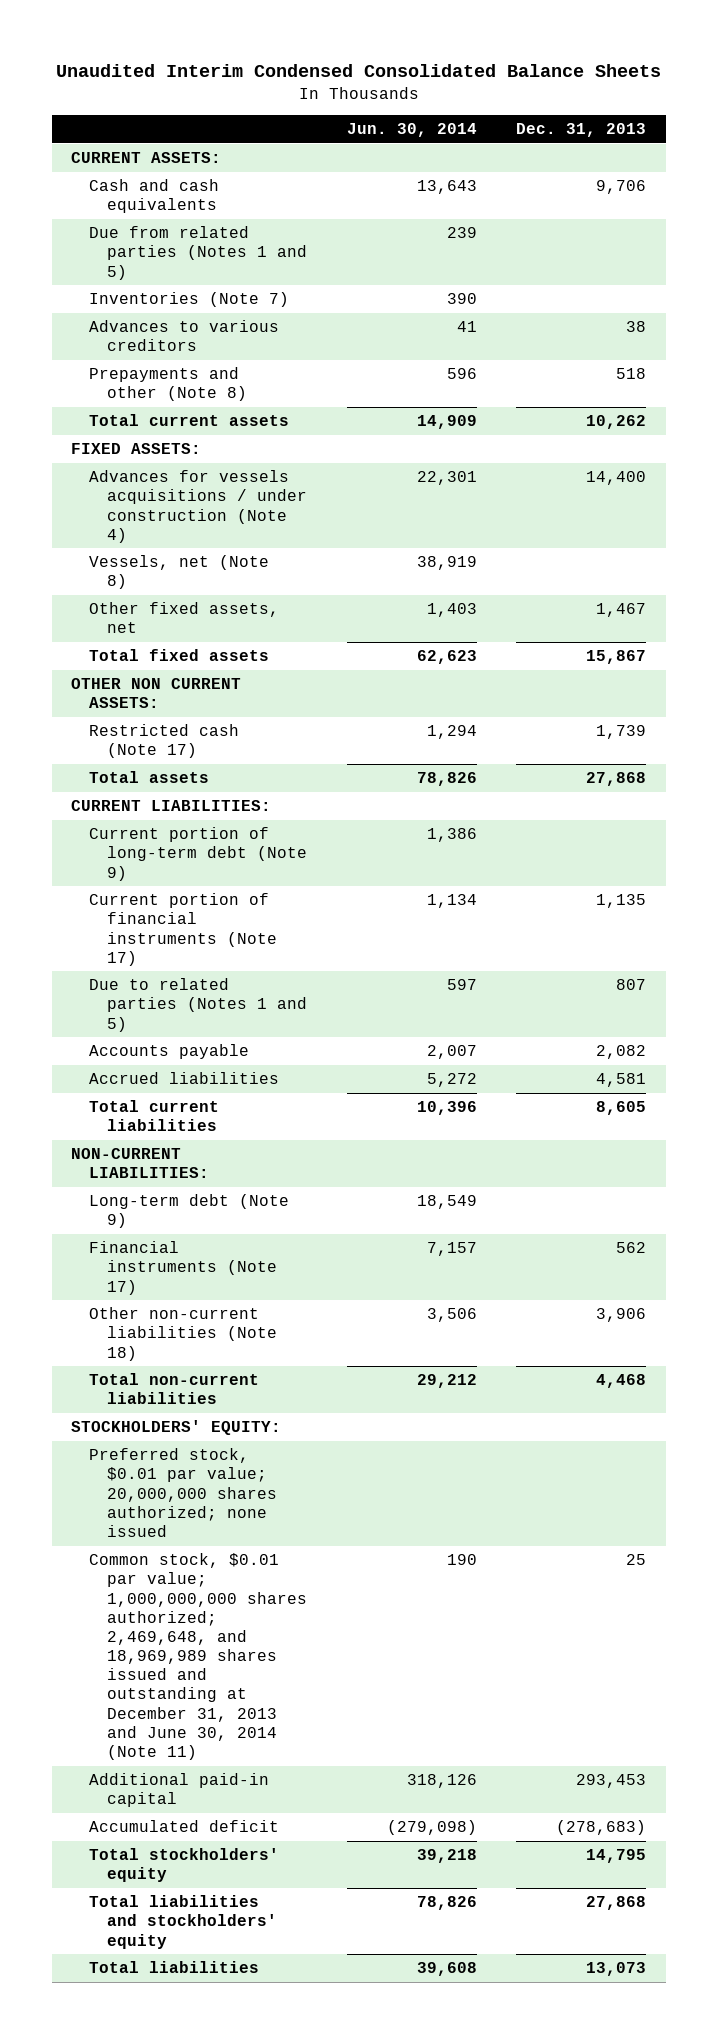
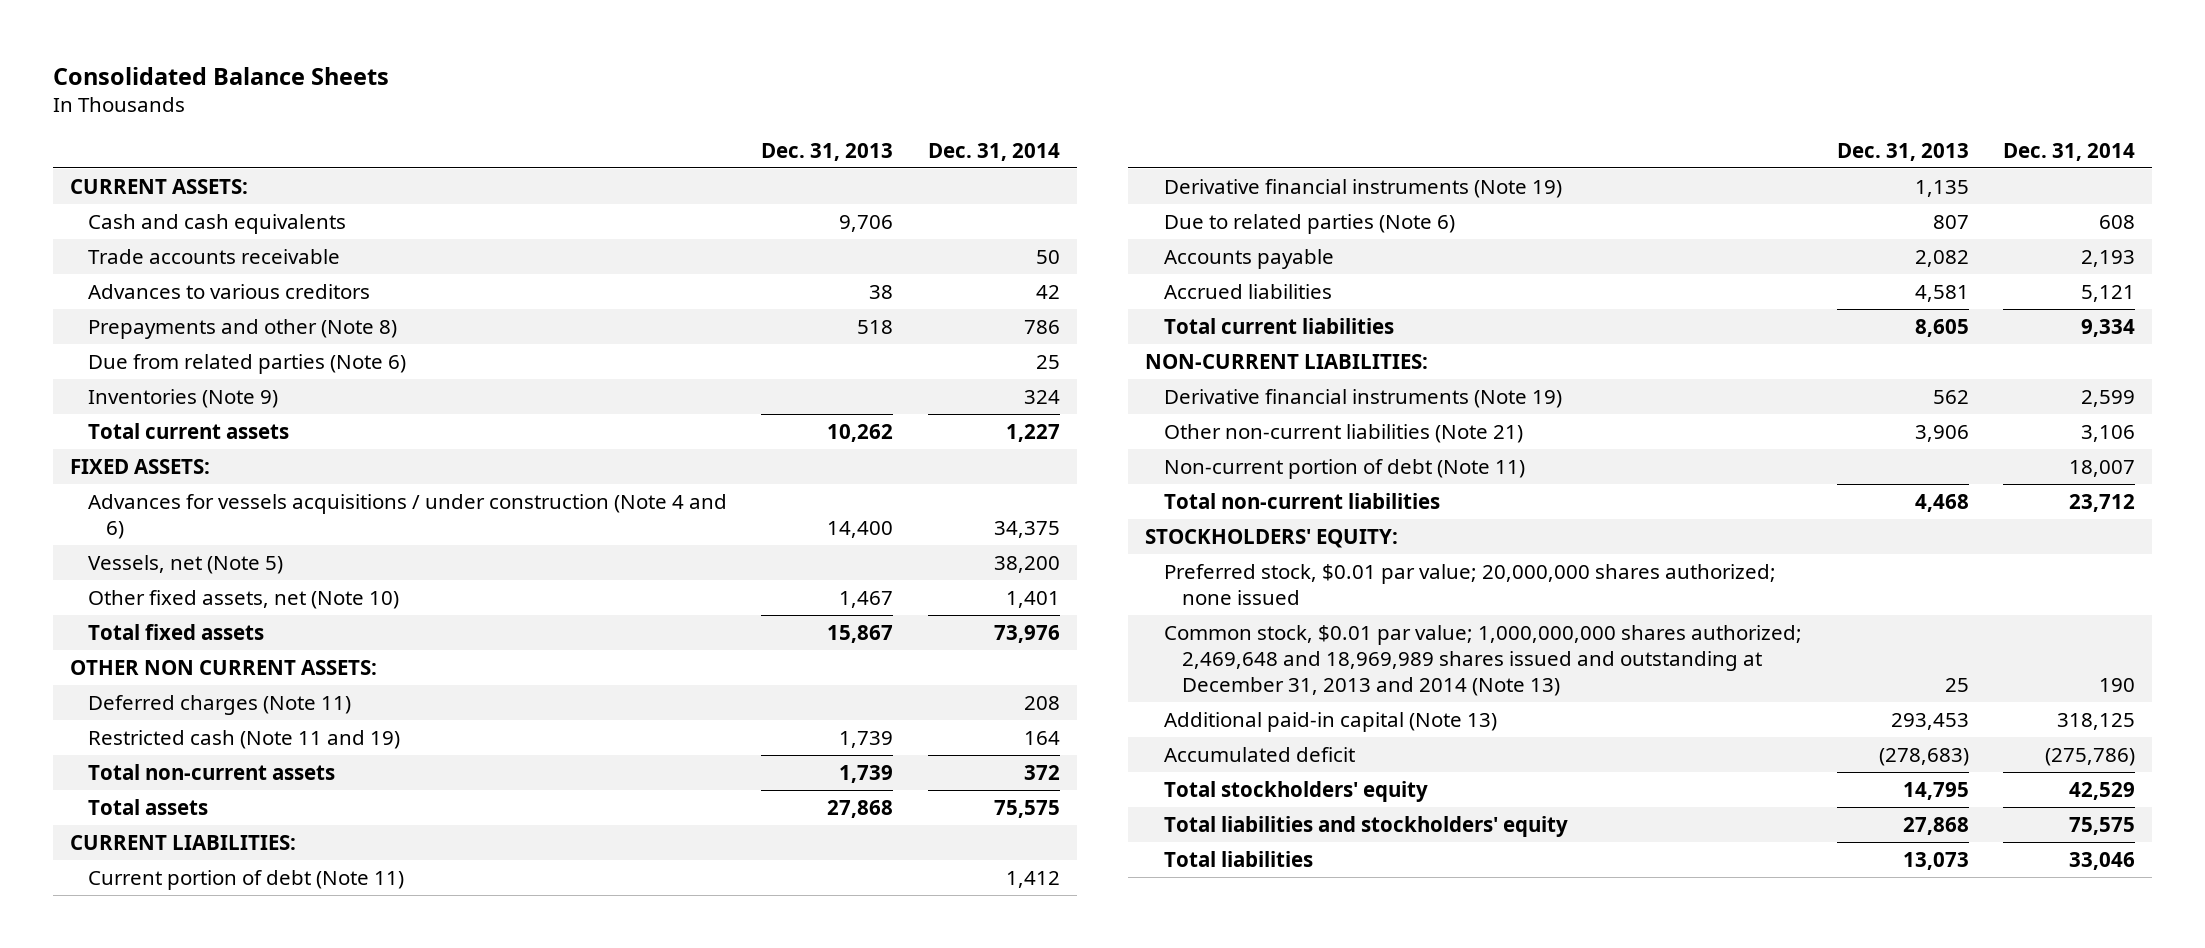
- Unaudited Interim Condensed Consolidated Balance Sheets
+ Consolidated Balance Sheets
- | Jun. 30, 2014 | Dec. 31, 2013
+ | Dec. 31, 2013 | Dec. 31, 2014
- Due from related parties (Notes 1 and 5) | 239 |
- Inventories (Note 7) | 390 |
+ Trade accounts receivable | | 50
+ Due from related parties (Note 6) | | 25
+ Inventories (Note 9) | | 324
- Advances for vessels acquisitions / under construction (Note 4) | 22,301 | 14,400
- Vessels, net (Note 8) | 38,919 |
- Other fixed assets, net | 1,403 | 1,467
+ Advances for vessels acquisitions / under construction (Note 4 and 6) | 14,400 | 34,375
+ Vessels, net (Note 5) | | 38,200
+ Other fixed assets, net (Note 10) | 1,467 | 1,401
- Restricted cash (Note 17) | 1,294 | 1,739
+ Deferred charges (Note 11) | | 208
+ Restricted cash (Note 11 and 19) | 1,739 | 164
+ Total non-current assets | 1,739 | 372
- Current portion of long-term debt (Note 9) | 1,386 |
- Current portion of financial instruments (Note 17) | 1,134 | 1,135
- Due to related parties (Notes 1 and 5) | 597 | 807
+ Current portion of debt (Note 11) | | 1,412
+ Derivative financial instruments (Note 19) | 1,135 |
+ Due to related parties (Note 6) | 807 | 608
- Long-term debt (Note 9) | 18,549 |
- Financial instruments (Note 17) | 7,157 | 562
- Other non-current liabilities (Note 18) | 3,506 | 3,906
+ Derivative financial instruments (Note 19) | 562 | 2,599
+ Other non-current liabilities (Note 21) | 3,906 | 3,106
+ Non-current portion of debt (Note 11) | | 18,007
- Common stock, $0.01 par value; 1,000,000,000 shares authorized; 2,469,648, and 18,969,989 shares issued and outstanding at December 31, 2013 and June 30, 2014 (Note 11) | 190 | 25
- Additional paid-in capital | 318,126 | 293,453
+ Common stock, $0.01 par value; 1,000,000,000 shares authorized; 2,469,648 and 18,969,989 shares issued and outstanding at December 31, 2013 and 2014 (Note 13) | 25 | 190
+ Additional paid-in capital (Note 13) | 293,453 | 318,125

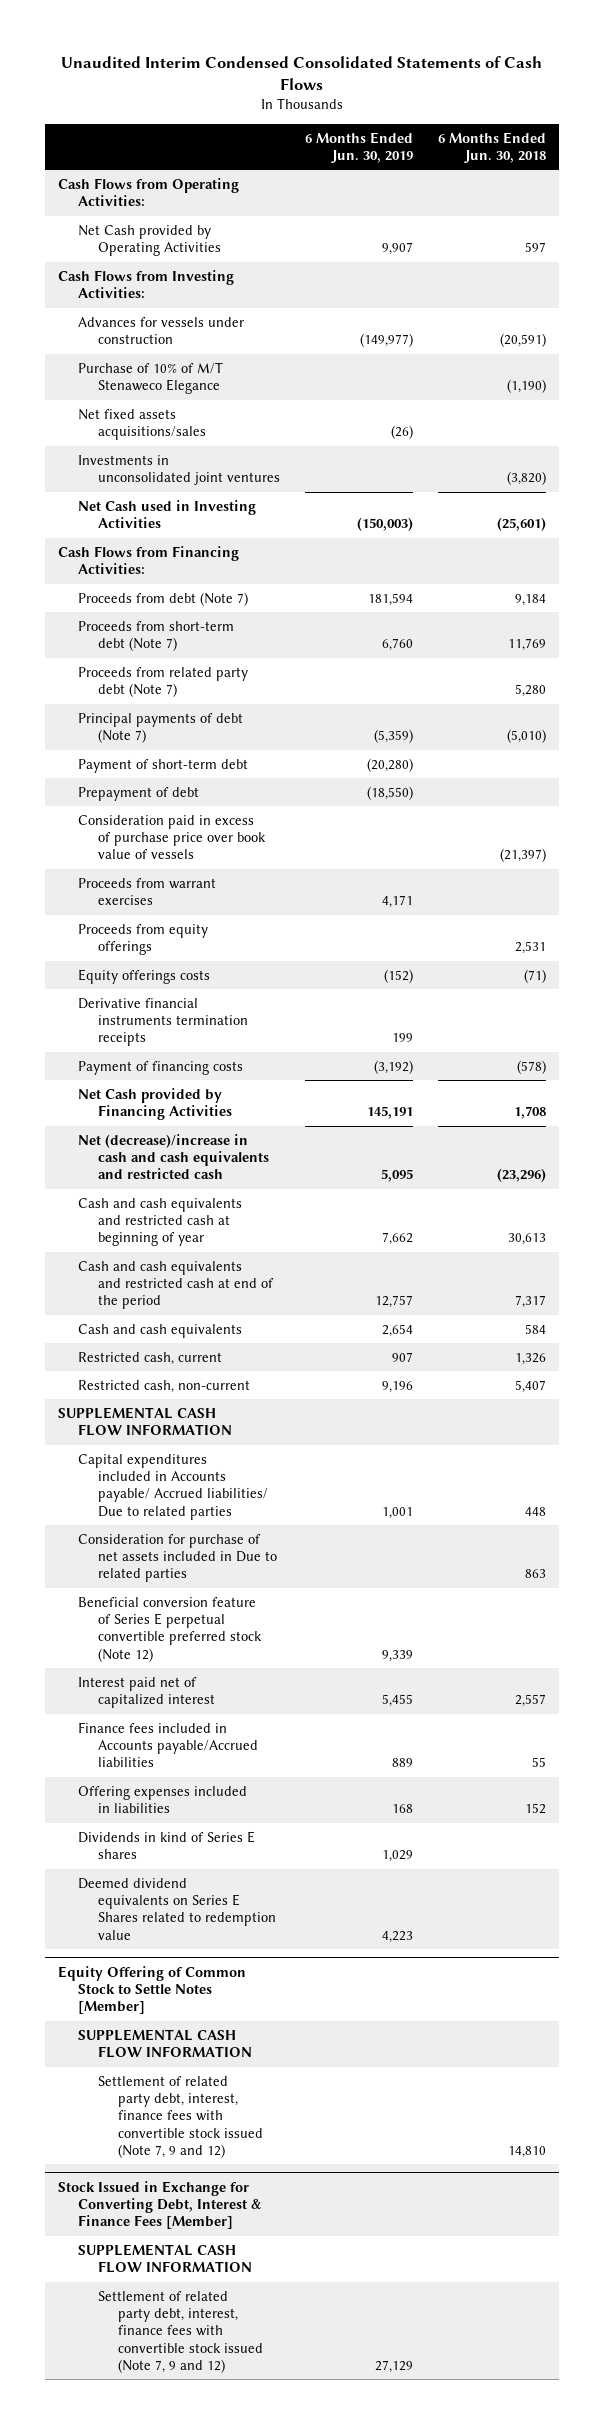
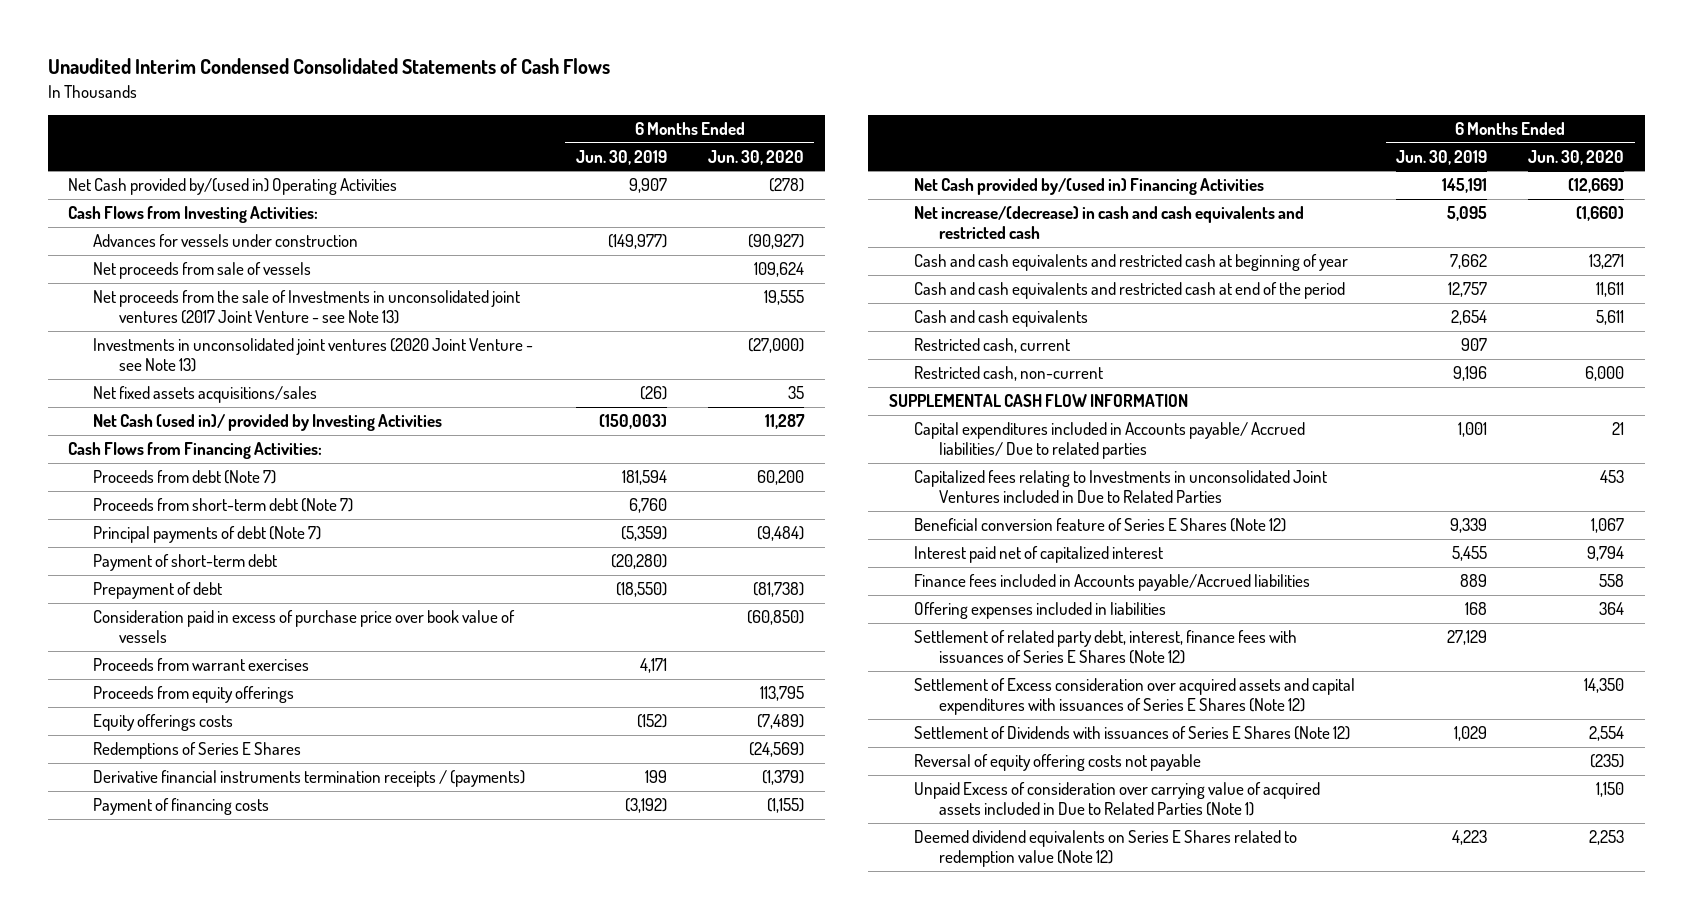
- | 6 Months Ended Jun. 30, 2019 | 6 Months Ended Jun. 30, 2018
+ | 6 Months Ended Jun. 30, 2019 | 6 Months Ended Jun. 30, 2020
- Cash Flows from Operating Activities:
- Net Cash provided by Operating Activities | 9,907 | 597
+ Net Cash provided by/(used in) Operating Activities | 9,907 | (278)
- Purchase of 10% of M/T Stenaweco Elegance | | (1,190)
+ Net proceeds from sale of vessels | | 109,624
+ Net proceeds from the sale of Investments in unconsolidated joint ventures (2017 Joint Venture - see Note 13) | | 19,555
+ Investments in unconsolidated joint ventures (2020 Joint Venture - see Note 13) | | (27,000)
- Investments in unconsolidated joint ventures | | (3,820)
- Net Cash used in Investing Activities | (150,003) | (25,601)
+ Net Cash (used in)/ provided by Investing Activities | (150,003) | 11,287
- Proceeds from related party debt (Note 7) | | 5,280
- Derivative financial instruments termination receipts | 199 |
+ Redemptions of Series E Shares | | (24,569)
+ Derivative financial instruments termination receipts / (payments) | 199 | (1,379)
- Net Cash provided by Financing Activities | 145,191 | 1,708
- Net (decrease)/increase in cash and cash equivalents and restricted cash | 5,095 | (23,296)
+ Net Cash provided by/(used in) Financing Activities | 145,191 | (12,669)
+ Net increase/(decrease) in cash and cash equivalents and restricted cash | 5,095 | (1,660)
- Consideration for purchase of net assets included in Due to related parties | | 863
- Beneficial conversion feature of Series E perpetual convertible preferred stock (Note 12) | 9,339 |
+ Capitalized fees relating to Investments in unconsolidated Joint Ventures included in Due to Related Parties | | 453
+ Beneficial conversion feature of Series E Shares (Note 12) | 9,339 | 1,067
- Dividends in kind of Series E shares | 1,029 |
- Deemed dividend equivalents on Series E Shares related to redemption value | 4,223 |
- Equity Offering of Common Stock to Settle Notes [Member]
- SUPPLEMENTAL CASH FLOW INFORMATION
- Settlement of related party debt, interest, finance fees with convertible stock issued (Note 7, 9 and 12) | | 14,810
- Stock Issued in Exchange for Converting Debt, Interest & Finance Fees [Member]
- SUPPLEMENTAL CASH FLOW INFORMATION
- Settlement of related party debt, interest, finance fees with convertible stock issued (Note 7, 9 and 12) | 27,129 |
+ Settlement of related party debt, interest, finance fees with issuances of Series E Shares (Note 12) | 27,129 |
+ Settlement of Excess consideration over acquired assets and capital expenditures with issuances of Series E Shares (Note 12) | | 14,350
+ Settlement of Dividends with issuances of Series E Shares (Note 12) | 1,029 | 2,554
+ Reversal of equity offering costs not payable | | (235)
+ Unpaid Excess of consideration over carrying value of acquired assets included in Due to Related Parties (Note 1) | | 1,150
+ Deemed dividend equivalents on Series E Shares related to redemption value (Note 12) | 4,223 | 2,253

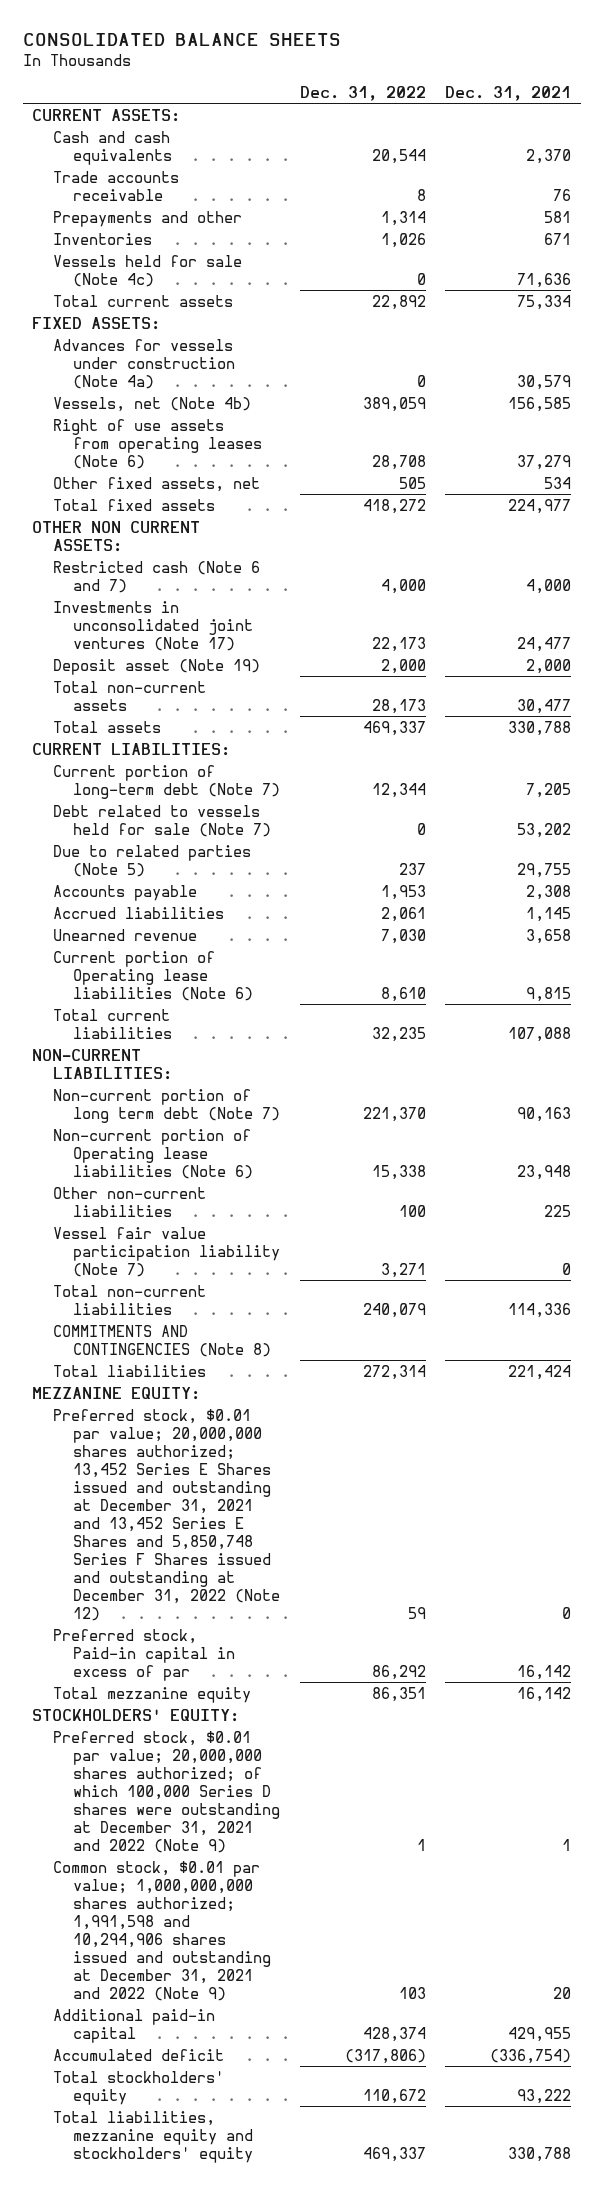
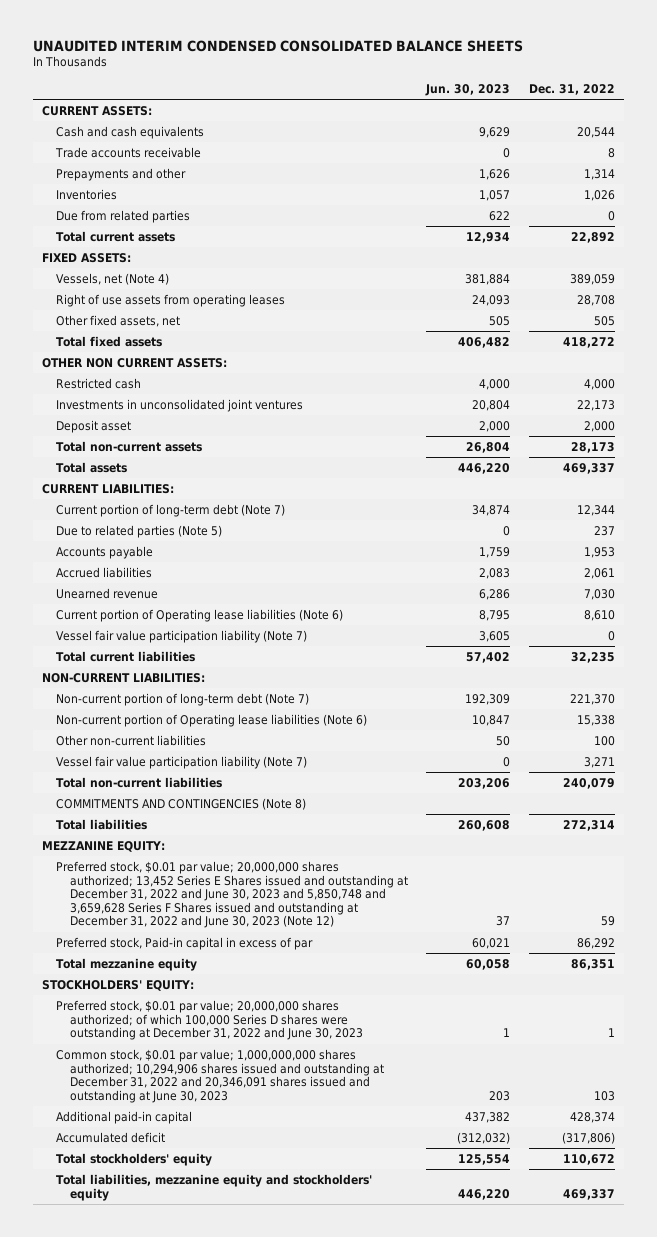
- CONSOLIDATED BALANCE SHEETS
+ UNAUDITED INTERIM CONDENSED CONSOLIDATED BALANCE SHEETS
- | Dec. 31, 2022 | Dec. 31, 2021
+ | Jun. 30, 2023 | Dec. 31, 2022
- Vessels held for sale (Note 4c) | 0 | 71,636
+ Due from related parties | 622 | 0
- Advances for vessels under construction (Note 4a) | 0 | 30,579
- Vessels, net (Note 4b) | 389,059 | 156,585
- Right of use assets from operating leases (Note 6) | 28,708 | 37,279
+ Vessels, net (Note 4) | 381,884 | 389,059
+ Right of use assets from operating leases | 24,093 | 28,708
- Restricted cash (Note 6 and 7) | 4,000 | 4,000
- Investments in unconsolidated joint ventures (Note 17) | 22,173 | 24,477
- Deposit asset (Note 19) | 2,000 | 2,000
+ Restricted cash | 4,000 | 4,000
+ Investments in unconsolidated joint ventures | 20,804 | 22,173
+ Deposit asset | 2,000 | 2,000
- Debt related to vessels held for sale (Note 7) | 0 | 53,202
+ Vessel fair value participation liability (Note 7) | 3,605 | 0
- Non-current portion of long term debt (Note 7) | 221,370 | 90,163
+ Non-current portion of long-term debt (Note 7) | 192,309 | 221,370
- Preferred stock, $0.01 par value; 20,000,000 shares authorized; 13,452 Series E Shares issued and outstanding at December 31, 2021 and 13,452 Series E Shares and 5,850,748 Series F Shares issued and outstanding at December 31, 2022 (Note 12) | 59 | 0
+ Preferred stock, $0.01 par value; 20,000,000 shares authorized; 13,452 Series E Shares issued and outstanding at December 31, 2022 and June 30, 2023 and 5,850,748 and 3,659,628 Series F Shares issued and outstanding at December 31, 2022 and June 30, 2023 (Note 12) | 37 | 59
- Preferred stock, $0.01 par value; 20,000,000 shares authorized; of which 100,000 Series D shares were outstanding at December 31, 2021 and 2022 (Note 9) | 1 | 1
- Common stock, $0.01 par value; 1,000,000,000 shares authorized; 1,991,598 and 10,294,906 shares issued and outstanding at December 31, 2021 and 2022 (Note 9) | 103 | 20
+ Preferred stock, $0.01 par value; 20,000,000 shares authorized; of which 100,000 Series D shares were outstanding at December 31, 2022 and June 30, 2023 | 1 | 1
+ Common stock, $0.01 par value; 1,000,000,000 shares authorized; 10,294,906 shares issued and outstanding at December 31, 2022 and 20,346,091 shares issued and outstanding at June 30, 2023 | 203 | 103

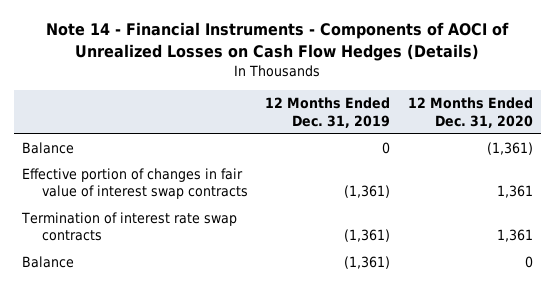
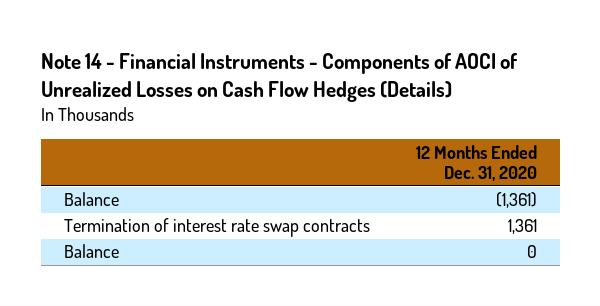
- | 12 Months Ended Dec. 31, 2019 | 12 Months Ended Dec. 31, 2020
+ | 12 Months Ended Dec. 31, 2020
- Effective portion of changes in fair value of interest swap contracts | (1,361) | 1,361

